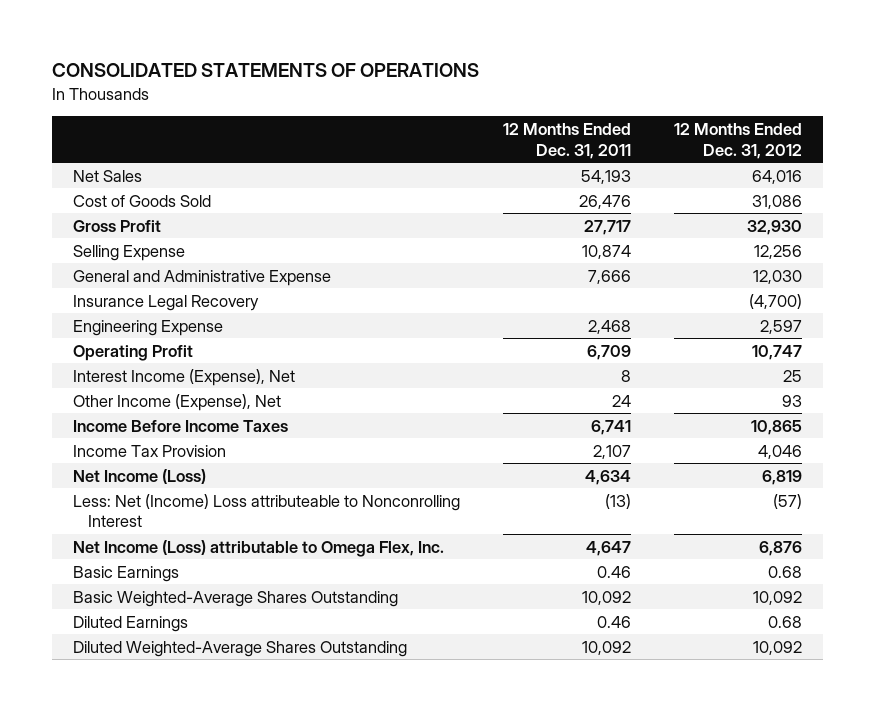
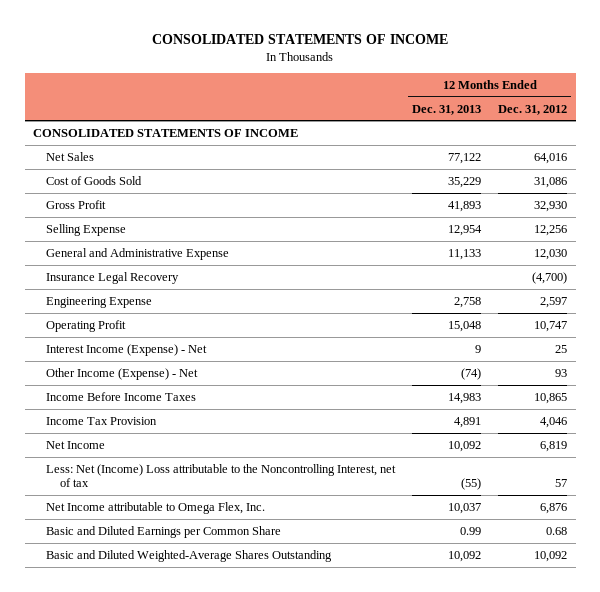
- CONSOLIDATED STATEMENTS OF OPERATIONS
+ CONSOLIDATED STATEMENTS OF INCOME
- | 12 Months Ended Dec. 31, 2011 | 12 Months Ended Dec. 31, 2012
+ | 12 Months Ended Dec. 31, 2013 | 12 Months Ended Dec. 31, 2012
+ CONSOLIDATED STATEMENTS OF INCOME
- Interest Income (Expense), Net | 8 | 25
- Other Income (Expense), Net | 24 | 93
+ Interest Income (Expense) - Net | 9 | 25
+ Other Income (Expense) - Net | (74) | 93
- Net Income (Loss) | 4,634 | 6,819
- Less: Net (Income) Loss attributeable to Nonconrolling Interest | (13) | (57)
- Net Income (Loss) attributable to Omega Flex, Inc. | 4,647 | 6,876
- Basic Earnings | 0.46 | 0.68
- Basic Weighted-Average Shares Outstanding | 10,092 | 10,092
- Diluted Earnings | 0.46 | 0.68
- Diluted Weighted-Average Shares Outstanding | 10,092 | 10,092
+ Net Income | 10,092 | 6,819
+ Less: Net (Income) Loss attributable to the Noncontrolling Interest, net of tax | (55) | 57
+ Net Income attributable to Omega Flex, Inc. | 10,037 | 6,876
+ Basic and Diluted Earnings per Common Share | 0.99 | 0.68
+ Basic and Diluted Weighted-Average Shares Outstanding | 10,092 | 10,092

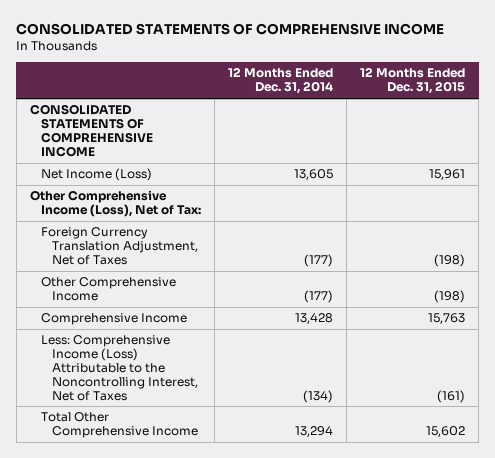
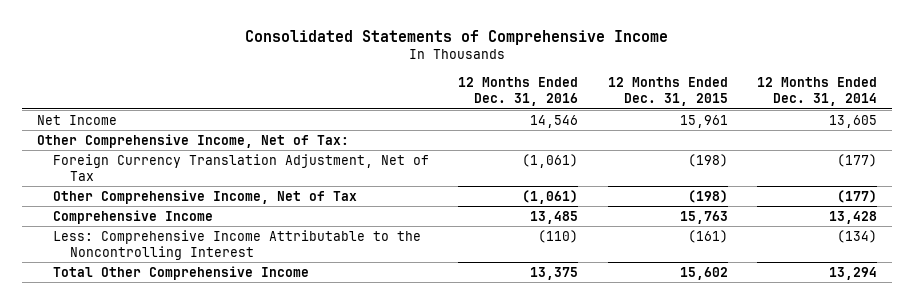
- CONSOLIDATED STATEMENTS OF COMPREHENSIVE INCOME
+ Consolidated Statements of Comprehensive Income
- | 12 Months Ended Dec. 31, 2014 | 12 Months Ended Dec. 31, 2015
+ | 12 Months Ended Dec. 31, 2016 | 12 Months Ended Dec. 31, 2015 | 12 Months Ended Dec. 31, 2014
- CONSOLIDATED STATEMENTS OF COMPREHENSIVE INCOME
- Net Income (Loss) | 13,605 | 15,961
- Other Comprehensive Income (Loss), Net of Tax:
- Foreign Currency Translation Adjustment, Net of Taxes | (177) | (198)
- Other Comprehensive Income | (177) | (198)
+ Net Income | 14,546 | 15,961 | 13,605
+ Other Comprehensive Income, Net of Tax:
+ Foreign Currency Translation Adjustment, Net of Tax | (1,061) | (198) | (177)
+ Other Comprehensive Income, Net of Tax | (1,061) | (198) | (177)
- Less: Comprehensive Income (Loss) Attributable to the Noncontrolling Interest, Net of Taxes | (134) | (161)
+ Less: Comprehensive Income Attributable to the Noncontrolling Interest | (110) | (161) | (134)

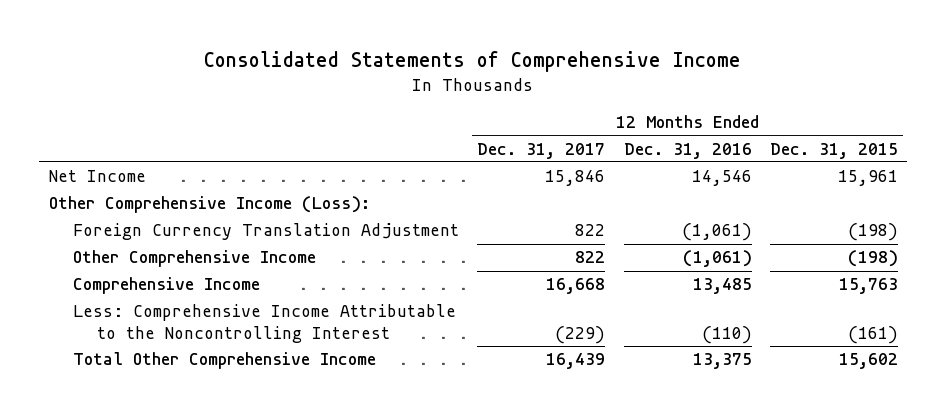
- | 12 Months Ended Dec. 31, 2016 | 12 Months Ended Dec. 31, 2015 | 12 Months Ended Dec. 31, 2014
+ | 12 Months Ended Dec. 31, 2017 | 12 Months Ended Dec. 31, 2016 | 12 Months Ended Dec. 31, 2015
- Other Comprehensive Income, Net of Tax:
- Foreign Currency Translation Adjustment, Net of Tax | (1,061) | (198) | (177)
- Other Comprehensive Income, Net of Tax | (1,061) | (198) | (177)
+ Other Comprehensive Income (Loss):
+ Foreign Currency Translation Adjustment | 822 | (1,061) | (198)
+ Other Comprehensive Income | 822 | (1,061) | (198)

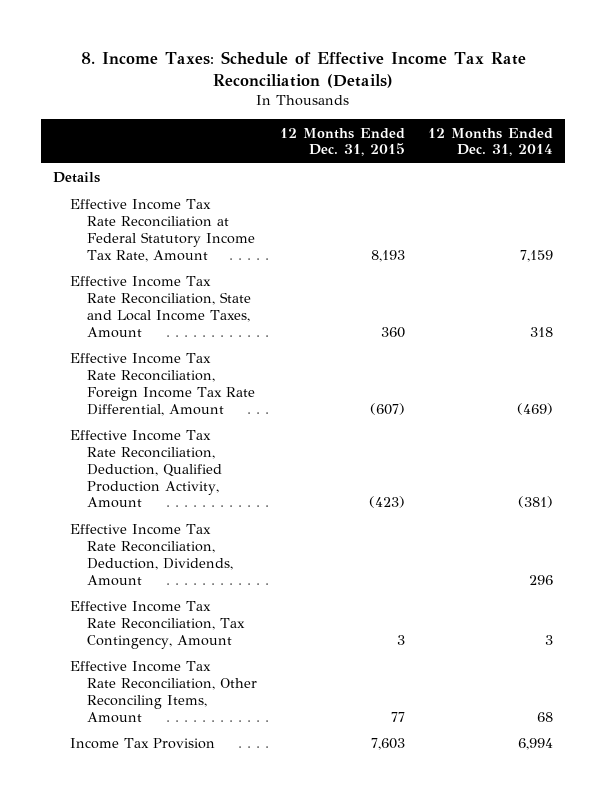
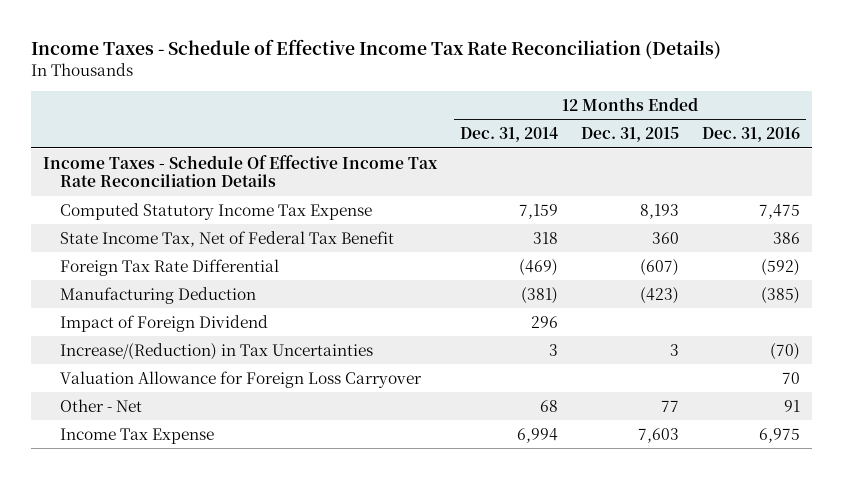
- 8. Income Taxes: Schedule of Effective Income Tax Rate Reconciliation (Details)
+ Income Taxes - Schedule of Effective Income Tax Rate Reconciliation (Details)
- | 12 Months Ended Dec. 31, 2015 | 12 Months Ended Dec. 31, 2014
+ | 12 Months Ended Dec. 31, 2014 | 12 Months Ended Dec. 31, 2015 | 12 Months Ended Dec. 31, 2016
- Details
- Effective Income Tax Rate Reconciliation at Federal Statutory Income Tax Rate, Amount | 8,193 | 7,159
- Effective Income Tax Rate Reconciliation, State and Local Income Taxes, Amount | 360 | 318
- Effective Income Tax Rate Reconciliation, Foreign Income Tax Rate Differential, Amount | (607) | (469)
- Effective Income Tax Rate Reconciliation, Deduction, Qualified Production Activity, Amount | (423) | (381)
- Effective Income Tax Rate Reconciliation, Deduction, Dividends, Amount | | 296
- Effective Income Tax Rate Reconciliation, Tax Contingency, Amount | 3 | 3
- Effective Income Tax Rate Reconciliation, Other Reconciling Items, Amount | 77 | 68
- Income Tax Provision | 7,603 | 6,994
+ Income Taxes - Schedule Of Effective Income Tax Rate Reconciliation Details
+ Computed Statutory Income Tax Expense | 7,159 | 8,193 | 7,475
+ State Income Tax, Net of Federal Tax Benefit | 318 | 360 | 386
+ Foreign Tax Rate Differential | (469) | (607) | (592)
+ Manufacturing Deduction | (381) | (423) | (385)
+ Impact of Foreign Dividend | 296 | |
+ Increase/(Reduction) in Tax Uncertainties | 3 | 3 | (70)
+ Valuation Allowance for Foreign Loss Carryover | | | 70
+ Other - Net | 68 | 77 | 91
+ Income Tax Expense | 6,994 | 7,603 | 6,975

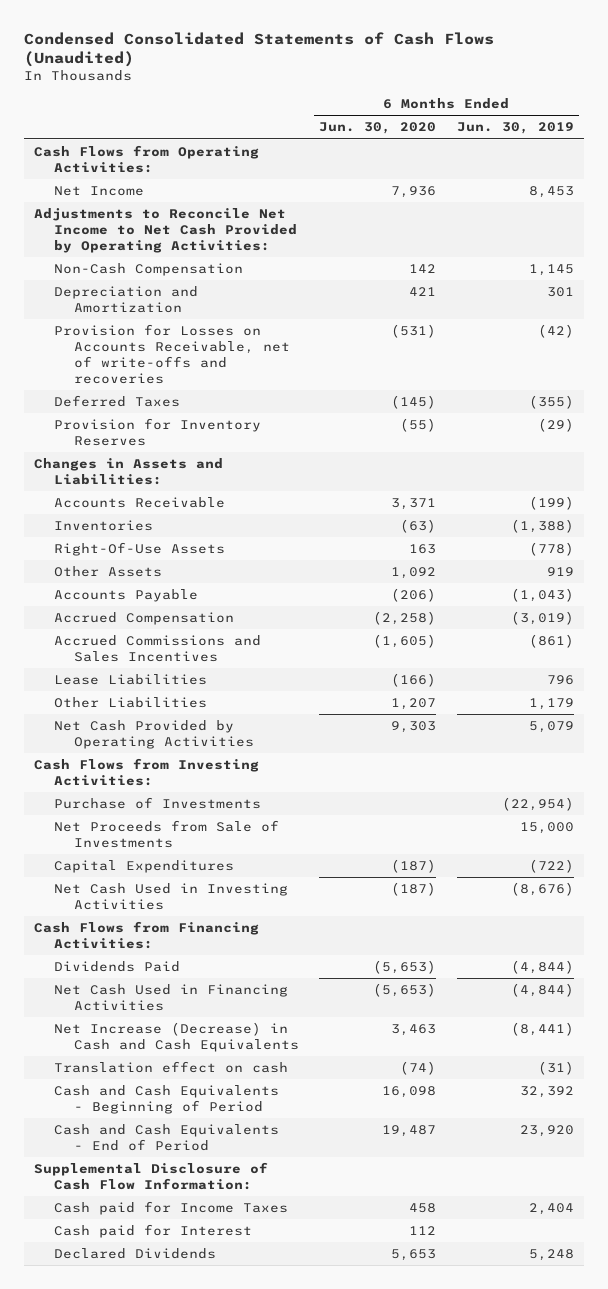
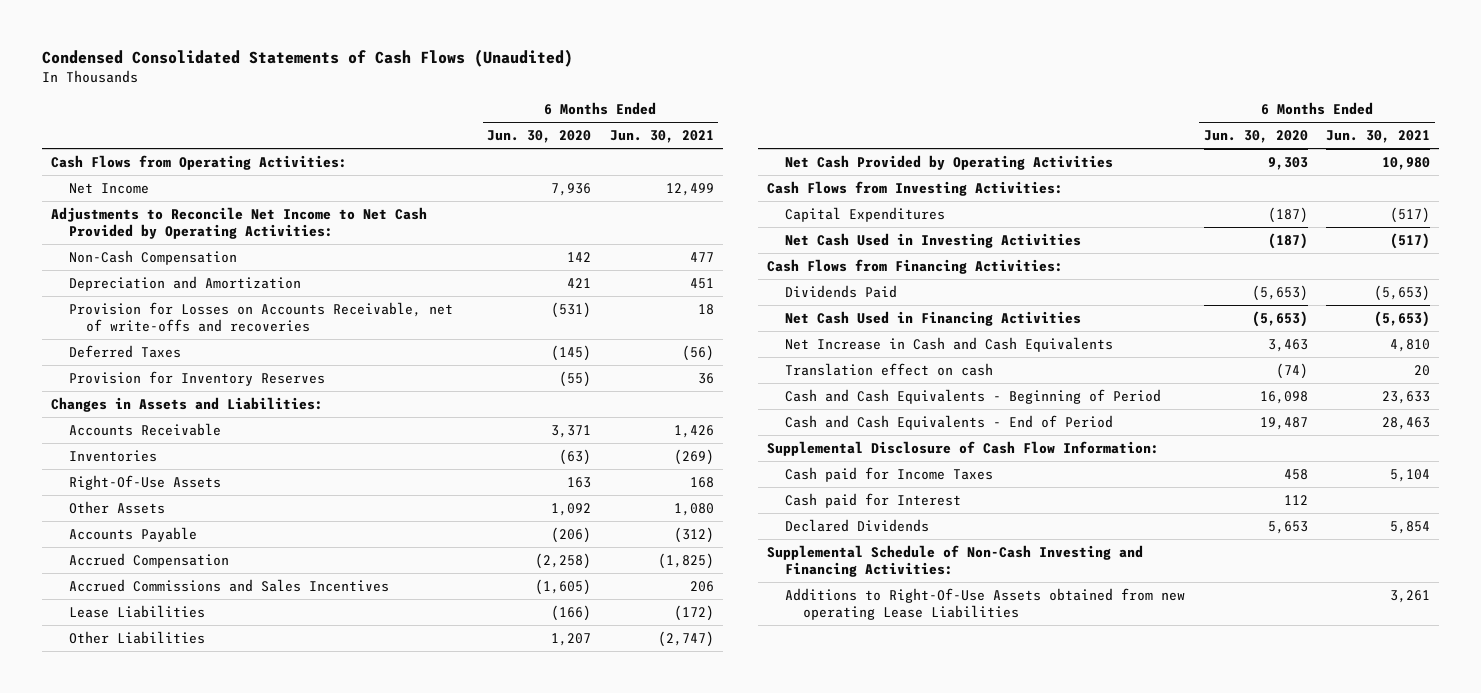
- | 6 Months Ended Jun. 30, 2020 | 6 Months Ended Jun. 30, 2019
+ | 6 Months Ended Jun. 30, 2020 | 6 Months Ended Jun. 30, 2021
- Purchase of Investments | | (22,954)
- Net Proceeds from Sale of Investments | | 15,000
- Net Increase (Decrease) in Cash and Cash Equivalents | 3,463 | (8,441)
+ Net Increase in Cash and Cash Equivalents | 3,463 | 4,810
+ Supplemental Schedule of Non-Cash Investing and Financing Activities:
+ Additions to Right-Of-Use Assets obtained from new operating Lease Liabilities | | 3,261

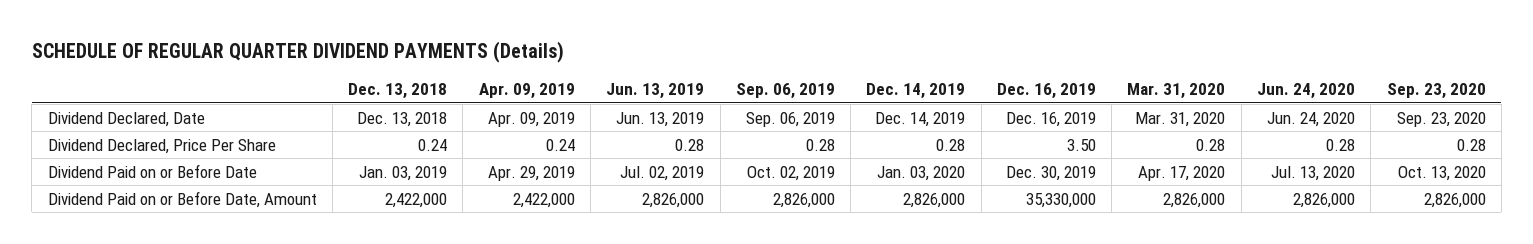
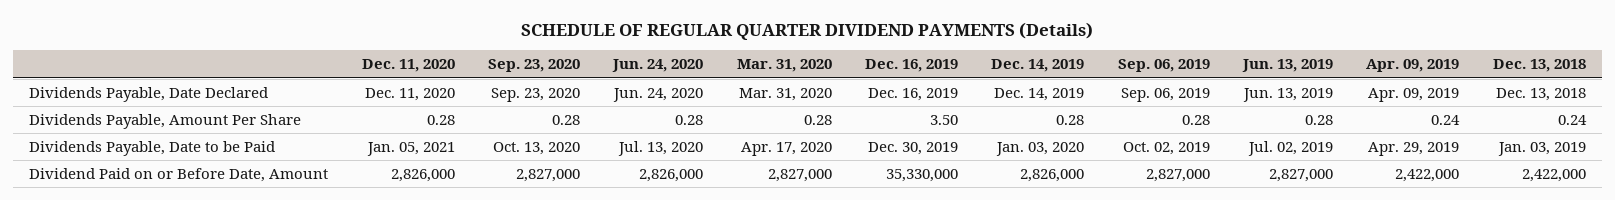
- | Dec. 13, 2018 | Apr. 09, 2019 | Jun. 13, 2019 | Sep. 06, 2019 | Dec. 14, 2019 | Dec. 16, 2019 | Mar. 31, 2020 | Jun. 24, 2020 | Sep. 23, 2020
+ | Dec. 11, 2020 | Sep. 23, 2020 | Jun. 24, 2020 | Mar. 31, 2020 | Dec. 16, 2019 | Dec. 14, 2019 | Sep. 06, 2019 | Jun. 13, 2019 | Apr. 09, 2019 | Dec. 13, 2018
- Dividend Declared, Date | Dec. 13, 2018 | Apr. 09, 2019 | Jun. 13, 2019 | Sep. 06, 2019 | Dec. 14, 2019 | Dec. 16, 2019 | Mar. 31, 2020 | Jun. 24, 2020 | Sep. 23, 2020
- Dividend Declared, Price Per Share | 0.24 | 0.24 | 0.28 | 0.28 | 0.28 | 3.50 | 0.28 | 0.28 | 0.28
- Dividend Paid on or Before Date | Jan. 03, 2019 | Apr. 29, 2019 | Jul. 02, 2019 | Oct. 02, 2019 | Jan. 03, 2020 | Dec. 30, 2019 | Apr. 17, 2020 | Jul. 13, 2020 | Oct. 13, 2020
- Dividend Paid on or Before Date, Amount | 2,422,000 | 2,422,000 | 2,826,000 | 2,826,000 | 2,826,000 | 35,330,000 | 2,826,000 | 2,826,000 | 2,826,000
+ Dividends Payable, Date Declared | Dec. 11, 2020 | Sep. 23, 2020 | Jun. 24, 2020 | Mar. 31, 2020 | Dec. 16, 2019 | Dec. 14, 2019 | Sep. 06, 2019 | Jun. 13, 2019 | Apr. 09, 2019 | Dec. 13, 2018
+ Dividends Payable, Amount Per Share | 0.28 | 0.28 | 0.28 | 0.28 | 3.50 | 0.28 | 0.28 | 0.28 | 0.24 | 0.24
+ Dividends Payable, Date to be Paid | Jan. 05, 2021 | Oct. 13, 2020 | Jul. 13, 2020 | Apr. 17, 2020 | Dec. 30, 2019 | Jan. 03, 2020 | Oct. 02, 2019 | Jul. 02, 2019 | Apr. 29, 2019 | Jan. 03, 2019
+ Dividend Paid on or Before Date, Amount | 2,826,000 | 2,827,000 | 2,826,000 | 2,827,000 | 35,330,000 | 2,826,000 | 2,827,000 | 2,827,000 | 2,422,000 | 2,422,000

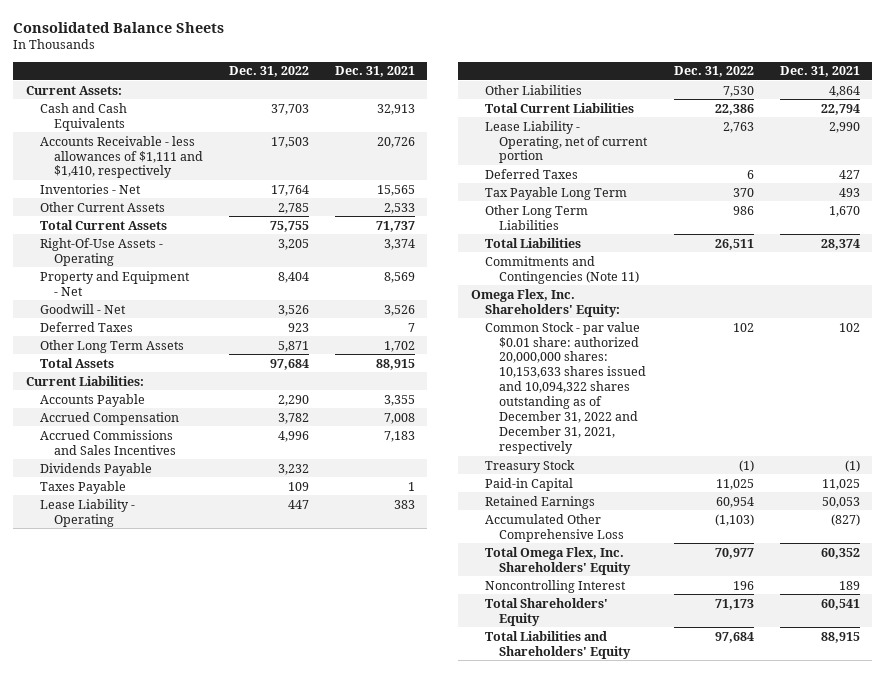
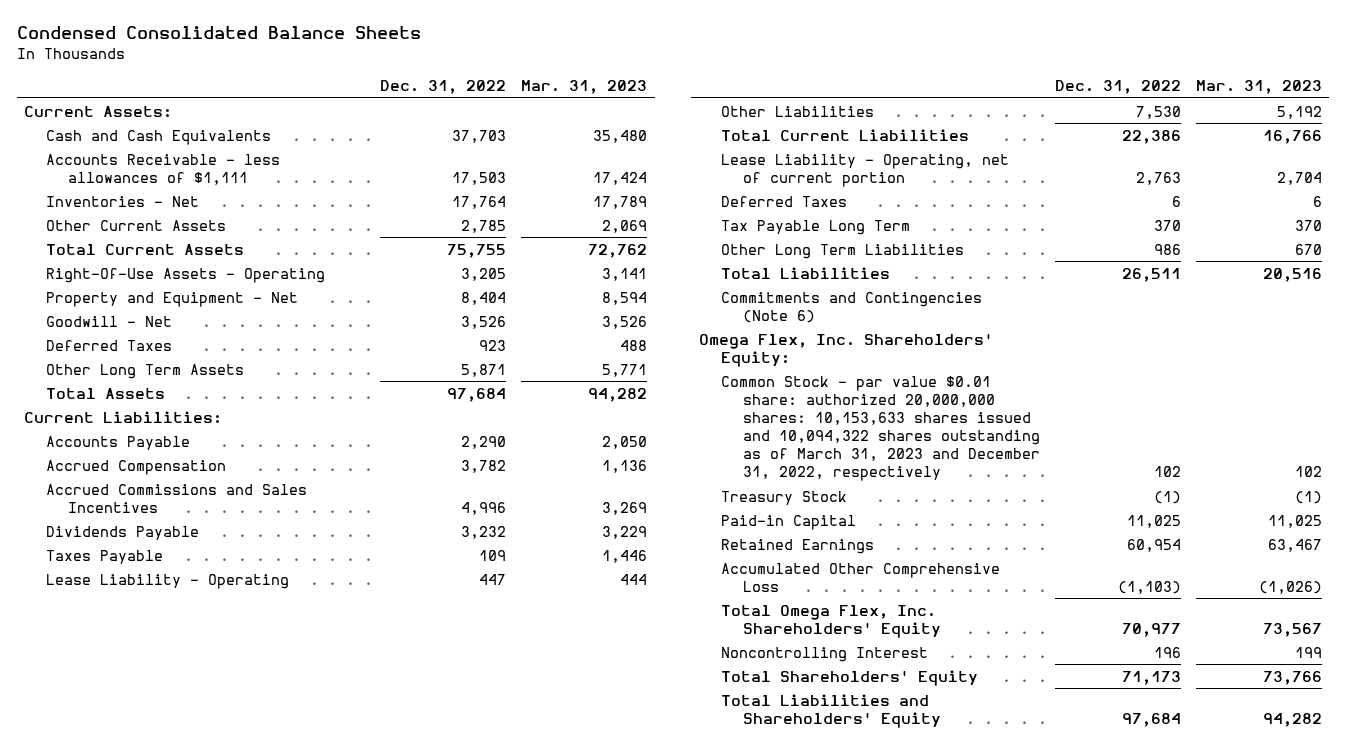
- Consolidated Balance Sheets
+ Condensed Consolidated Balance Sheets
- | Dec. 31, 2022 | Dec. 31, 2021
+ | Dec. 31, 2022 | Mar. 31, 2023
- Accounts Receivable - less allowances of $1,111 and $1,410, respectively | 17,503 | 20,726
+ Accounts Receivable - less allowances of $1,111 | 17,503 | 17,424
- Commitments and Contingencies (Note 11)
+ Commitments and Contingencies (Note 6)
- Common Stock - par value $0.01 share: authorized 20,000,000 shares: 10,153,633 shares issued and 10,094,322 shares outstanding as of December 31, 2022 and December 31, 2021, respectively | 102 | 102
+ Common Stock - par value $0.01 share: authorized 20,000,000 shares: 10,153,633 shares issued and 10,094,322 shares outstanding as of March 31, 2023 and December 31, 2022, respectively | 102 | 102

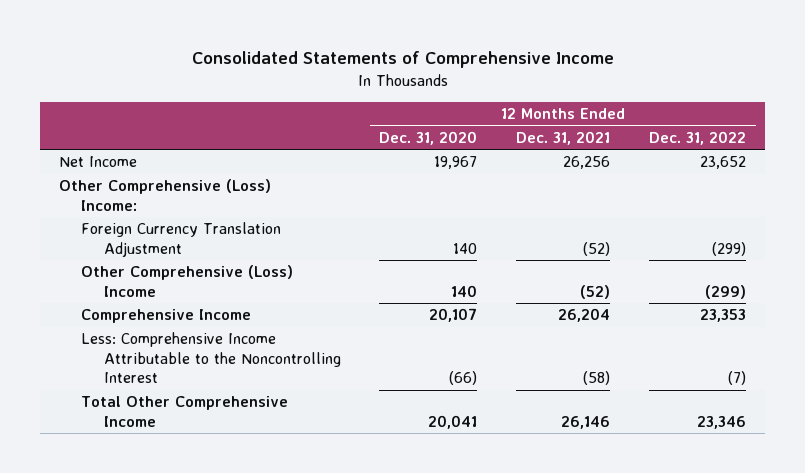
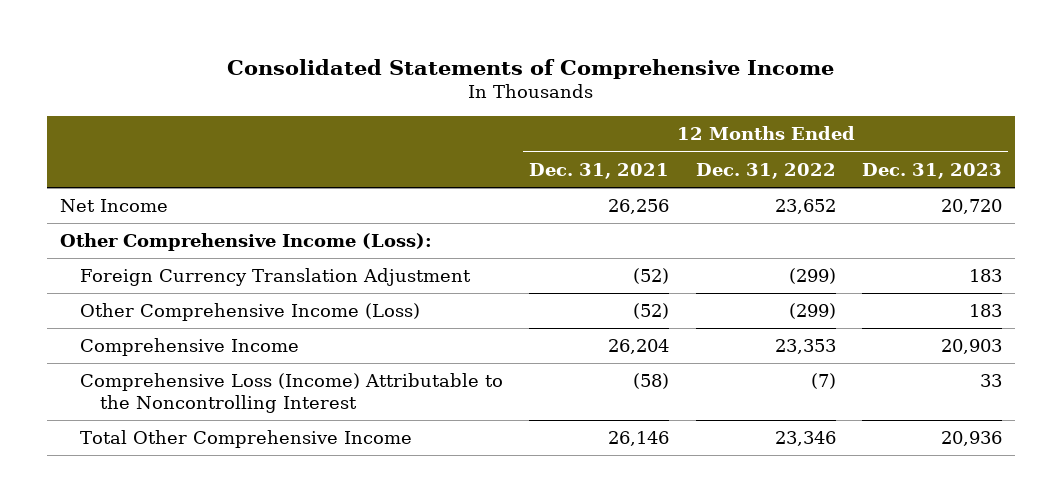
- | 12 Months Ended Dec. 31, 2020 | 12 Months Ended Dec. 31, 2021 | 12 Months Ended Dec. 31, 2022
+ | 12 Months Ended Dec. 31, 2021 | 12 Months Ended Dec. 31, 2022 | 12 Months Ended Dec. 31, 2023
- Other Comprehensive (Loss) Income:
+ Other Comprehensive Income (Loss):
- Other Comprehensive (Loss) Income | 140 | (52) | (299)
+ Other Comprehensive Income (Loss) | (52) | (299) | 183
- Less: Comprehensive Income Attributable to the Noncontrolling Interest | (66) | (58) | (7)
+ Comprehensive Loss (Income) Attributable to the Noncontrolling Interest | (58) | (7) | 33

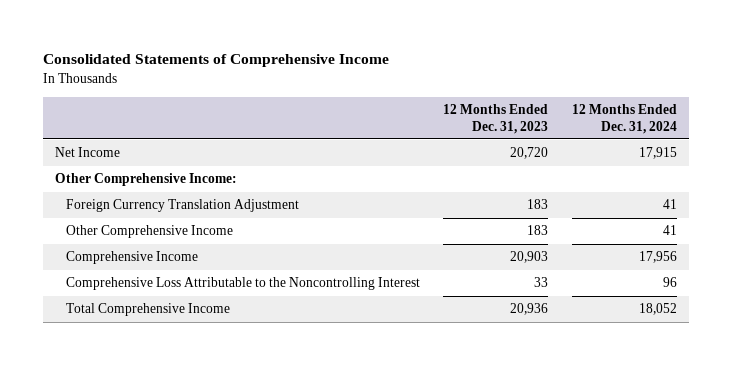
- | 12 Months Ended Dec. 31, 2021 | 12 Months Ended Dec. 31, 2022 | 12 Months Ended Dec. 31, 2023
+ | 12 Months Ended Dec. 31, 2023 | 12 Months Ended Dec. 31, 2024
- Other Comprehensive Income (Loss):
+ Other Comprehensive Income:
- Other Comprehensive Income (Loss) | (52) | (299) | 183
+ Other Comprehensive Income | 183 | 41
- Comprehensive Loss (Income) Attributable to the Noncontrolling Interest | (58) | (7) | 33
- Total Other Comprehensive Income | 26,146 | 23,346 | 20,936
+ Comprehensive Loss Attributable to the Noncontrolling Interest | 33 | 96
+ Total Comprehensive Income | 20,936 | 18,052

